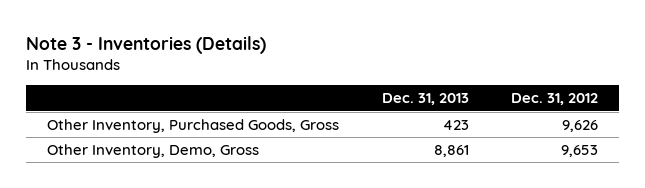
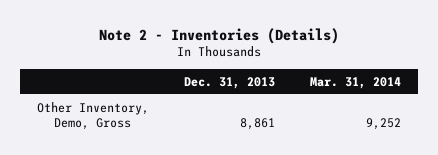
- Note 3 - Inventories (Details)
+ Note 2 - Inventories (Details)
- | Dec. 31, 2013 | Dec. 31, 2012
+ | Dec. 31, 2013 | Mar. 31, 2014
- Other Inventory, Purchased Goods, Gross | 423 | 9,626

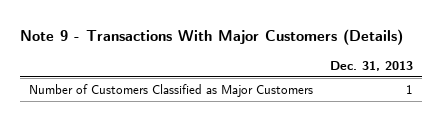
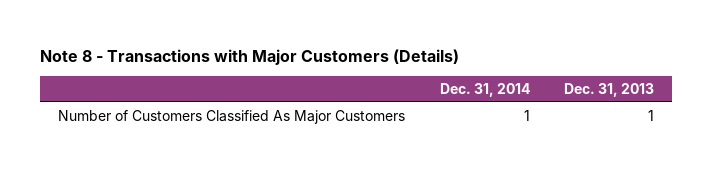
- Note 9 - Transactions With Major Customers (Details)
+ Note 8 - Transactions with Major Customers (Details)
- | Dec. 31, 2013
+ | Dec. 31, 2014 | Dec. 31, 2013
- Number of Customers Classified as Major Customers | 1
+ Number of Customers Classified As Major Customers | 1 | 1

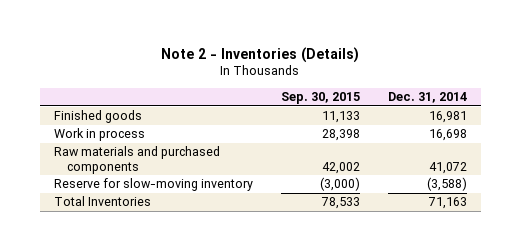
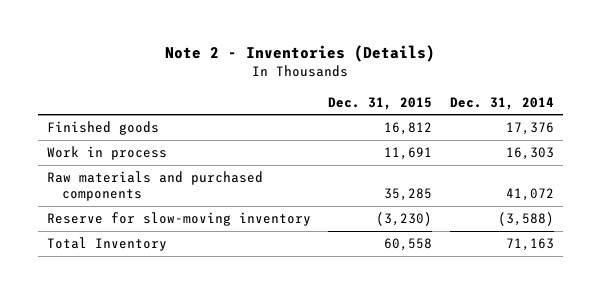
- | Sep. 30, 2015 | Dec. 31, 2014
+ | Dec. 31, 2015 | Dec. 31, 2014
- Finished goods | 11,133 | 16,981
- Work in process | 28,398 | 16,698
+ Finished goods | 16,812 | 17,376
+ Work in process | 11,691 | 16,303
- Total Inventories | 78,533 | 71,163
+ Total Inventory | 60,558 | 71,163

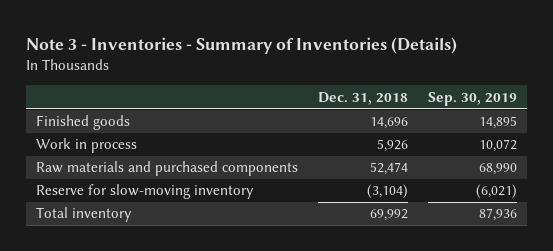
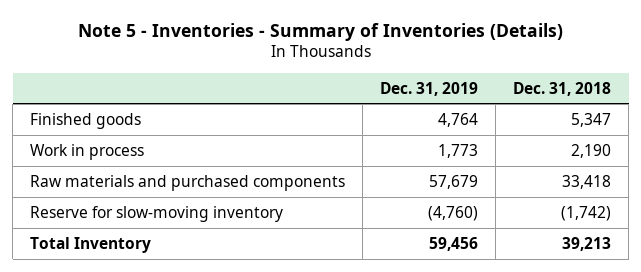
- Note 3 - Inventories - Summary of Inventories (Details)
+ Note 5 - Inventories - Summary of Inventories (Details)
- | Dec. 31, 2018 | Sep. 30, 2019
+ | Dec. 31, 2019 | Dec. 31, 2018
- Finished goods | 14,696 | 14,895
- Work in process | 5,926 | 10,072
- Raw materials and purchased components | 52,474 | 68,990
- Reserve for slow-moving inventory | (3,104) | (6,021)
- Total inventory | 69,992 | 87,936
+ Finished goods | 4,764 | 5,347
+ Work in process | 1,773 | 2,190
+ Raw materials and purchased components | 57,679 | 33,418
+ Reserve for slow-moving inventory | (4,760) | (1,742)
+ Total Inventory | 59,456 | 39,213

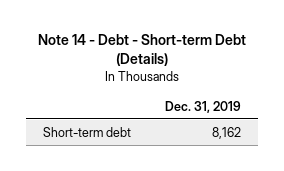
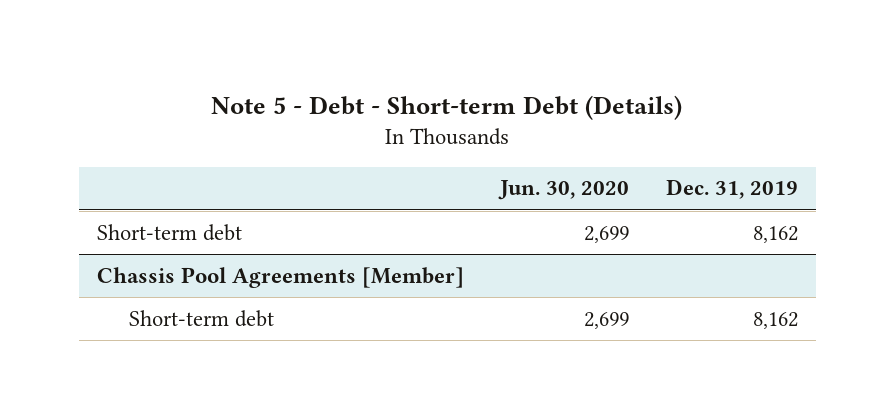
- Note 14 - Debt - Short-term Debt (Details)
+ Note 5 - Debt - Short-term Debt (Details)
- | Dec. 31, 2019
+ | Jun. 30, 2020 | Dec. 31, 2019
+ Chassis Pool Agreements [Member]
+ Short-term debt | 2,699 | 8,162

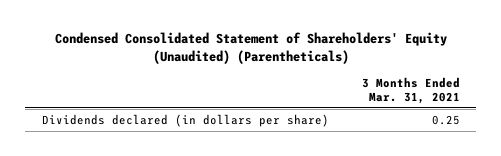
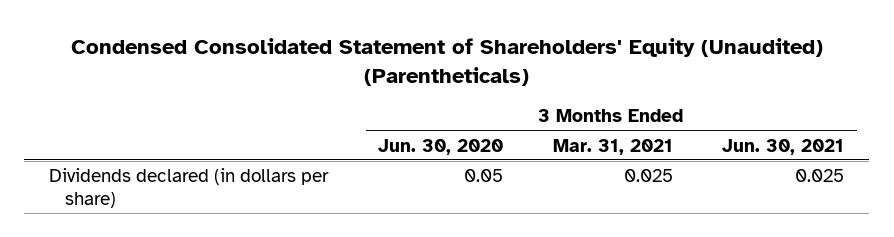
- | 3 Months Ended Mar. 31, 2021
+ | 3 Months Ended Jun. 30, 2020 | 3 Months Ended Mar. 31, 2021 | 3 Months Ended Jun. 30, 2021
- Dividends declared (in dollars per share) | 0.25
+ Dividends declared (in dollars per share) | 0.05 | 0.025 | 0.025

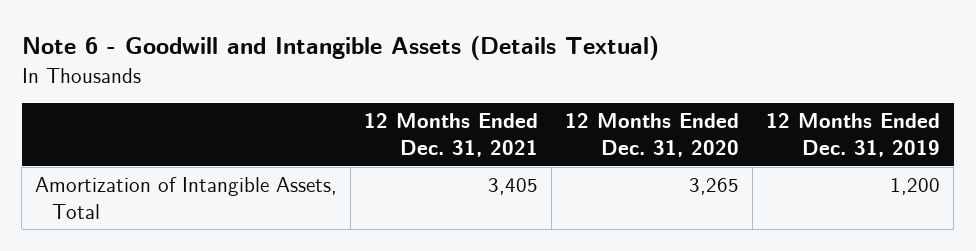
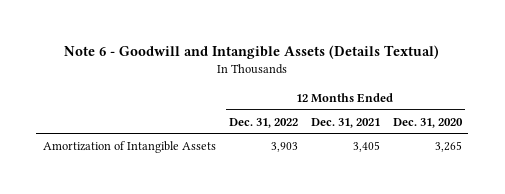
- | 12 Months Ended Dec. 31, 2021 | 12 Months Ended Dec. 31, 2020 | 12 Months Ended Dec. 31, 2019
+ | 12 Months Ended Dec. 31, 2022 | 12 Months Ended Dec. 31, 2021 | 12 Months Ended Dec. 31, 2020
- Amortization of Intangible Assets, Total | 3,405 | 3,265 | 1,200
+ Amortization of Intangible Assets | 3,903 | 3,405 | 3,265

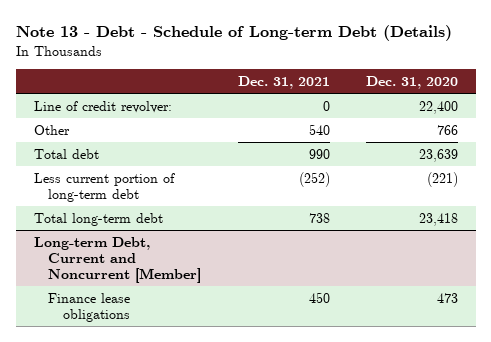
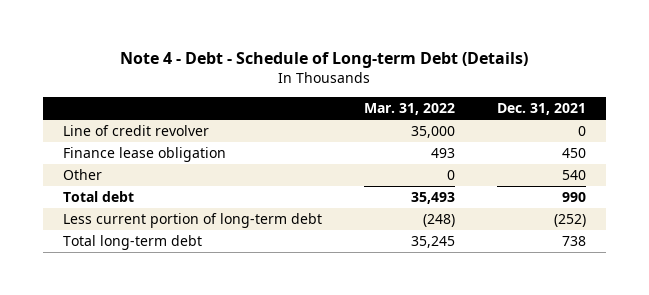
- Note 13 - Debt - Schedule of Long-term Debt (Details)
+ Note 4 - Debt - Schedule of Long-term Debt (Details)
- | Dec. 31, 2021 | Dec. 31, 2020
+ | Mar. 31, 2022 | Dec. 31, 2021
- Line of credit revolver: | 0 | 22,400
+ Line of credit revolver | 35,000 | 0
+ Finance lease obligation | 493 | 450
- Long-term Debt, Current and Noncurrent [Member]
- Finance lease obligations | 450 | 473

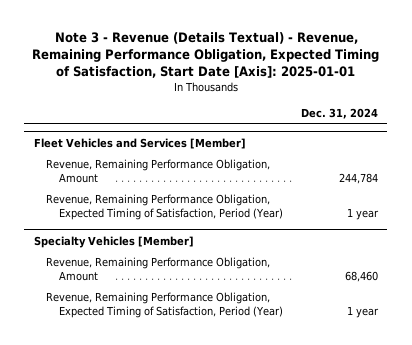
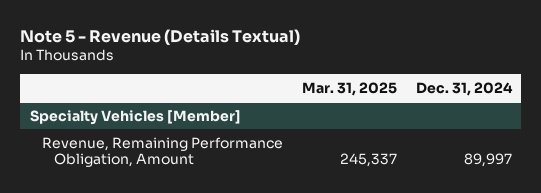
- Note 3 - Revenue (Details Textual) - Revenue, Remaining Performance Obligation, Expected Timing of Satisfaction, Start Date [Axis]: 2025-01-01
+ Note 5 - Revenue (Details Textual)
- | Dec. 31, 2024
+ | Mar. 31, 2025 | Dec. 31, 2024
- Fleet Vehicles and Services [Member]
- Revenue, Remaining Performance Obligation, Amount | 244,784
- Revenue, Remaining Performance Obligation, Expected Timing of Satisfaction, Period (Year) | 1 year
@ Specialty Vehicles [Member]
- Revenue, Remaining Performance Obligation, Amount | 68,460
- Revenue, Remaining Performance Obligation, Expected Timing of Satisfaction, Period (Year) | 1 year
+ Revenue, Remaining Performance Obligation, Amount | 245,337 | 89,997

